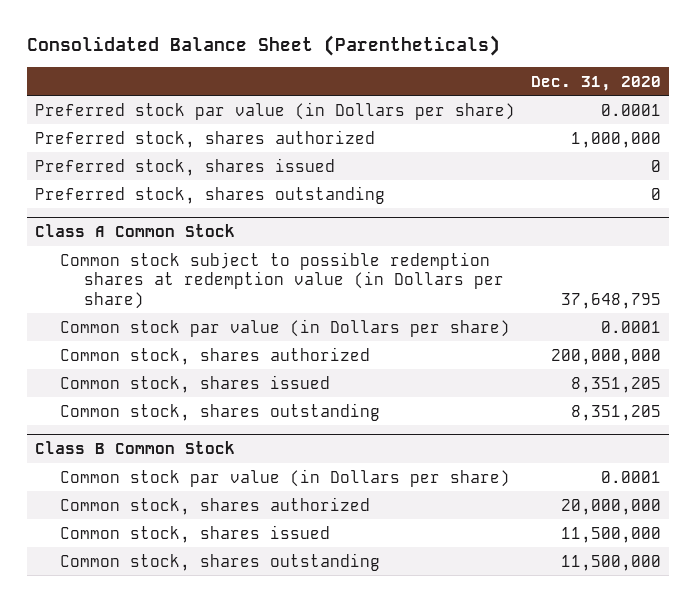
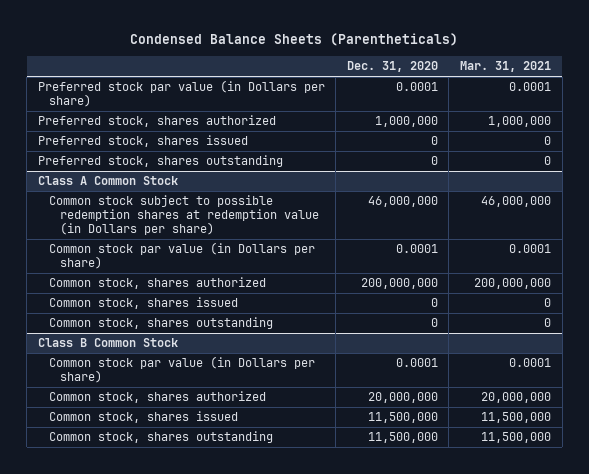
- Consolidated Balance Sheet (Parentheticals)
+ Condensed Balance Sheets (Parentheticals)
- | Dec. 31, 2020
+ | Dec. 31, 2020 | Mar. 31, 2021
@ Class A Common Stock
- Common stock subject to possible redemption shares at redemption value (in Dollars per share) | 37,648,795
+ Common stock subject to possible redemption shares at redemption value (in Dollars per share) | 46,000,000 | 46,000,000
- Common stock, shares issued | 8,351,205
- Common stock, shares outstanding | 8,351,205
+ Common stock, shares issued | 0 | 0
+ Common stock, shares outstanding | 0 | 0

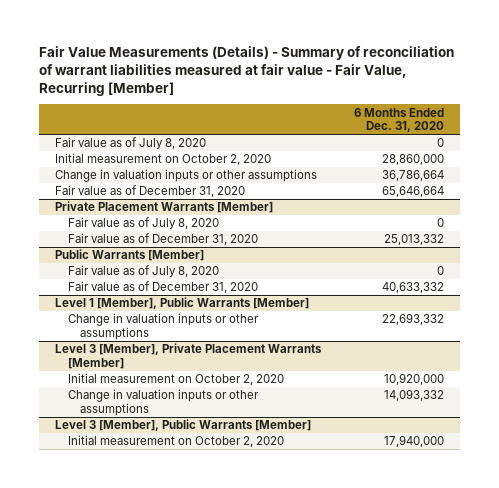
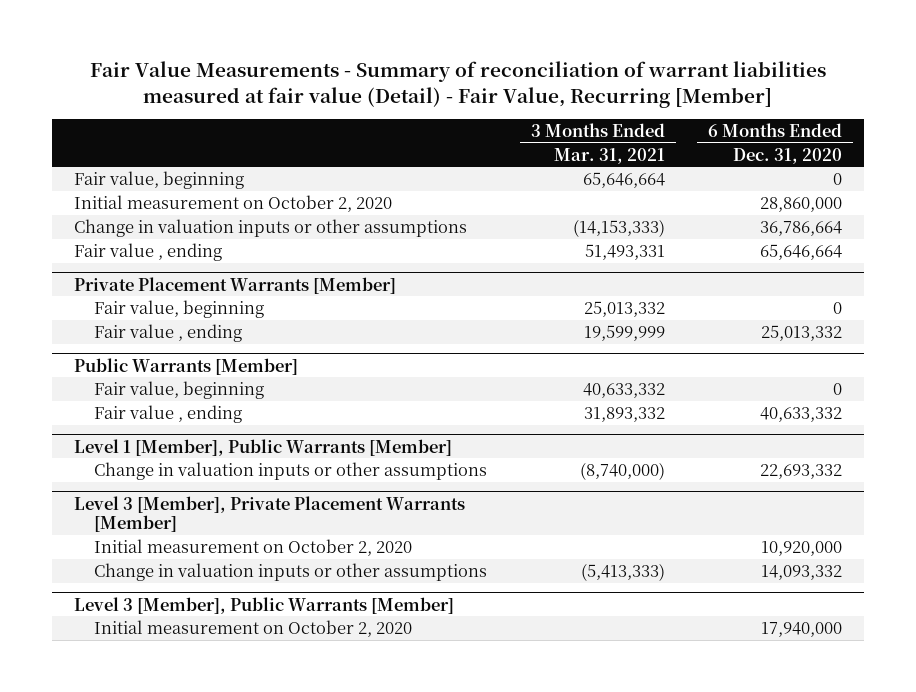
- Fair Value Measurements (Details) - Summary of reconciliation of warrant liabilities measured at fair value - Fair Value, Recurring [Member]
+ Fair Value Measurements - Summary of reconciliation of warrant liabilities measured at fair value (Detail) - Fair Value, Recurring [Member]
- | 6 Months Ended Dec. 31, 2020
+ | 3 Months Ended Mar. 31, 2021 | 6 Months Ended Dec. 31, 2020
- Fair value as of July 8, 2020 | 0
+ Fair value, beginning | 65,646,664 | 0
- Fair value as of December 31, 2020 | 65,646,664
+ Fair value , ending | 51,493,331 | 65,646,664
@ Private Placement Warrants [Member]
- Fair value as of July 8, 2020 | 0
- Fair value as of December 31, 2020 | 25,013,332
+ Fair value, beginning | 25,013,332 | 0
+ Fair value , ending | 19,599,999 | 25,013,332
@ Public Warrants [Member]
- Fair value as of July 8, 2020 | 0
- Fair value as of December 31, 2020 | 40,633,332
+ Fair value, beginning | 40,633,332 | 0
+ Fair value , ending | 31,893,332 | 40,633,332

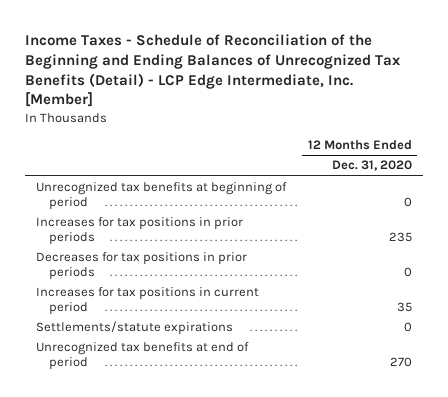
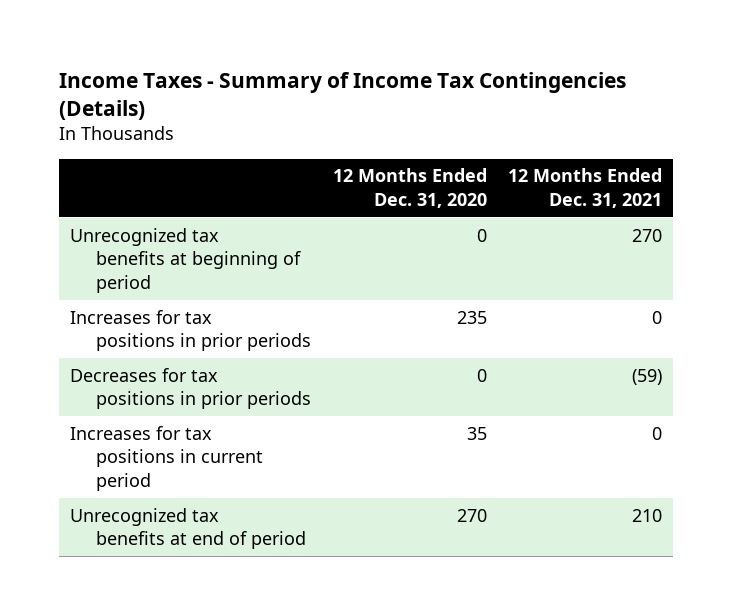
- Income Taxes - Schedule of Reconciliation of the Beginning and Ending Balances of Unrecognized Tax Benefits (Detail) - LCP Edge Intermediate, Inc. [Member]
+ Income Taxes - Summary of Income Tax Contingencies (Details)
- | 12 Months Ended Dec. 31, 2020
+ | 12 Months Ended Dec. 31, 2020 | 12 Months Ended Dec. 31, 2021
- Settlements/statute expirations | 0

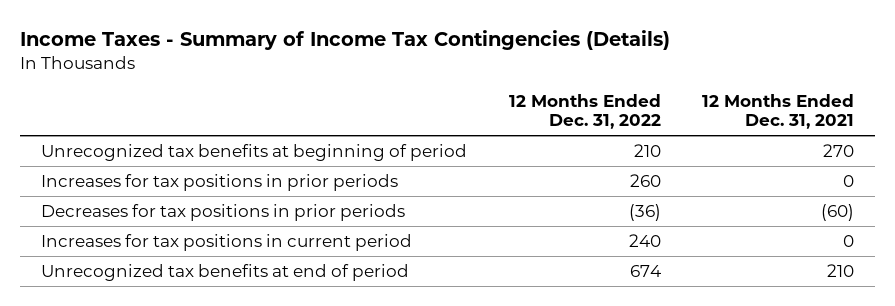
- | 12 Months Ended Dec. 31, 2020 | 12 Months Ended Dec. 31, 2021
+ | 12 Months Ended Dec. 31, 2022 | 12 Months Ended Dec. 31, 2021
- Decreases for tax positions in prior periods | 0 | (59)
+ Decreases for tax positions in prior periods | (36) | (60)

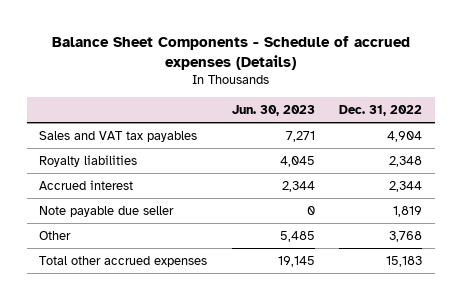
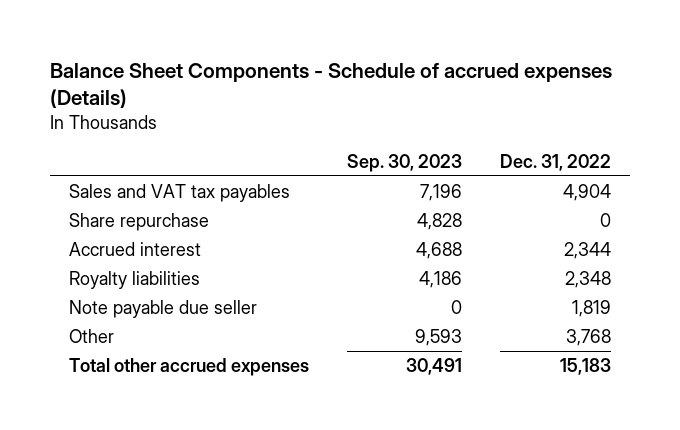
- | Jun. 30, 2023 | Dec. 31, 2022
+ | Sep. 30, 2023 | Dec. 31, 2022
+ Share repurchase | 4,828 | 0
moved down: Royalty liabilities | 4,186 | 2,348

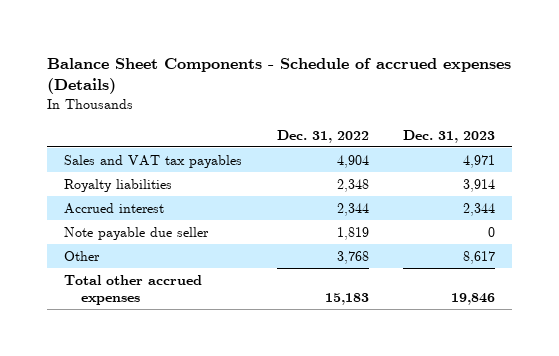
- | Sep. 30, 2023 | Dec. 31, 2022
+ | Dec. 31, 2022 | Dec. 31, 2023
- Share repurchase | 4,828 | 0
moved down: Accrued interest | 2,344 | 2,344

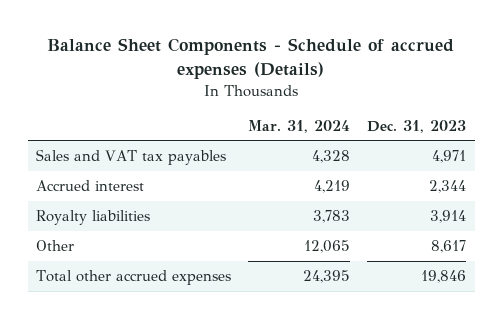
- | Dec. 31, 2022 | Dec. 31, 2023
+ | Mar. 31, 2024 | Dec. 31, 2023
- Note payable due seller | 1,819 | 0
moved down: Royalty liabilities | 3,783 | 3,914

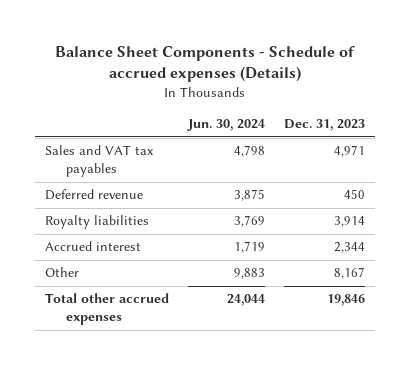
- | Mar. 31, 2024 | Dec. 31, 2023
+ | Jun. 30, 2024 | Dec. 31, 2023
+ Deferred revenue | 3,875 | 450
- Other | 12,065 | 8,617
moved down: Accrued interest | 1,719 | 2,344
+ Other | 9,883 | 8,167

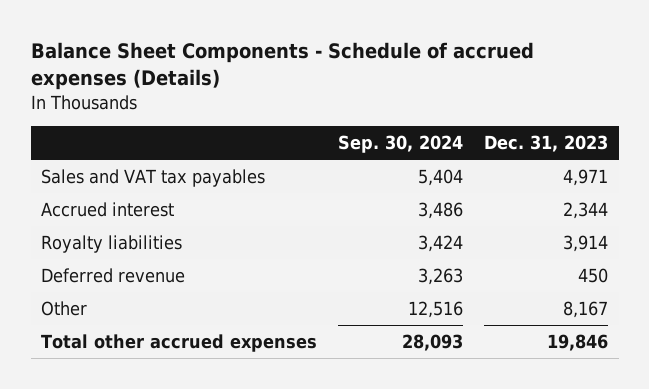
- | Jun. 30, 2024 | Dec. 31, 2023
+ | Sep. 30, 2024 | Dec. 31, 2023
moved down: Royalty liabilities | 3,424 | 3,914
moved down: Deferred revenue | 3,263 | 450

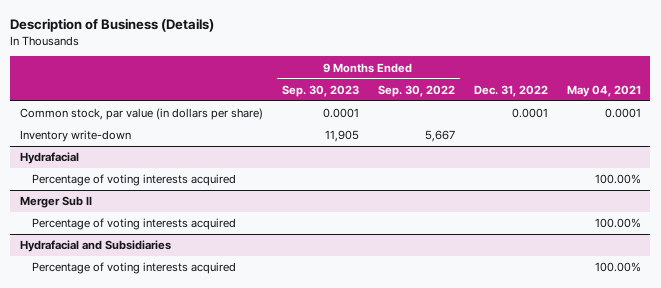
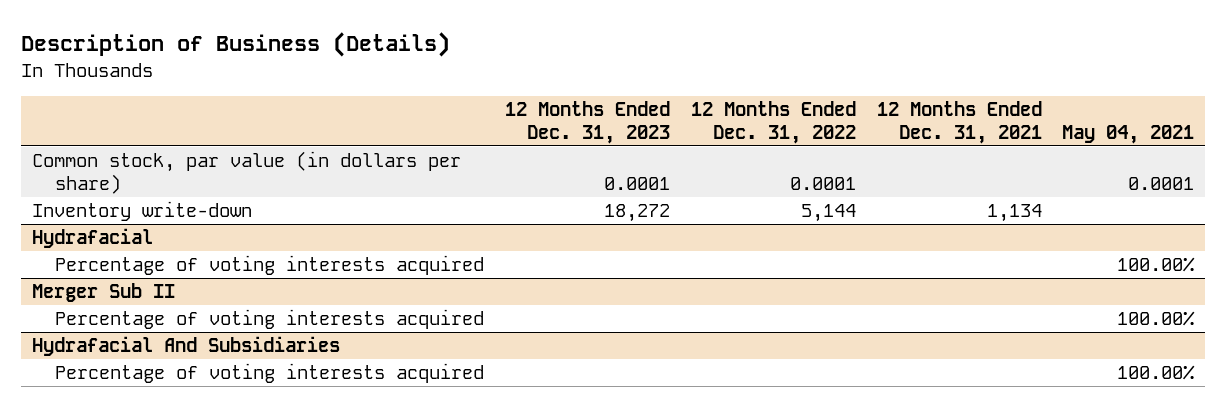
- | 9 Months Ended Sep. 30, 2023 | 9 Months Ended Sep. 30, 2022 | Dec. 31, 2022 | May 04, 2021
+ | 12 Months Ended Dec. 31, 2023 | 12 Months Ended Dec. 31, 2022 | 12 Months Ended Dec. 31, 2021 | May 04, 2021
- Hydrafacial and Subsidiaries
+ Hydrafacial And Subsidiaries

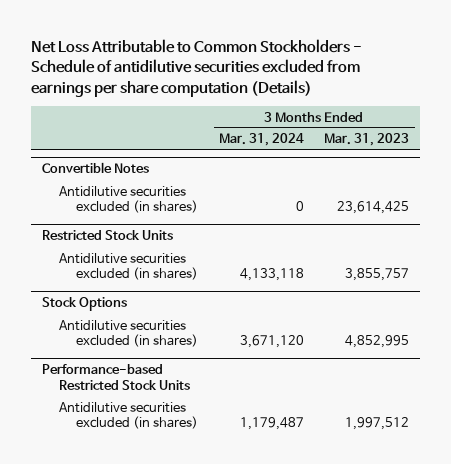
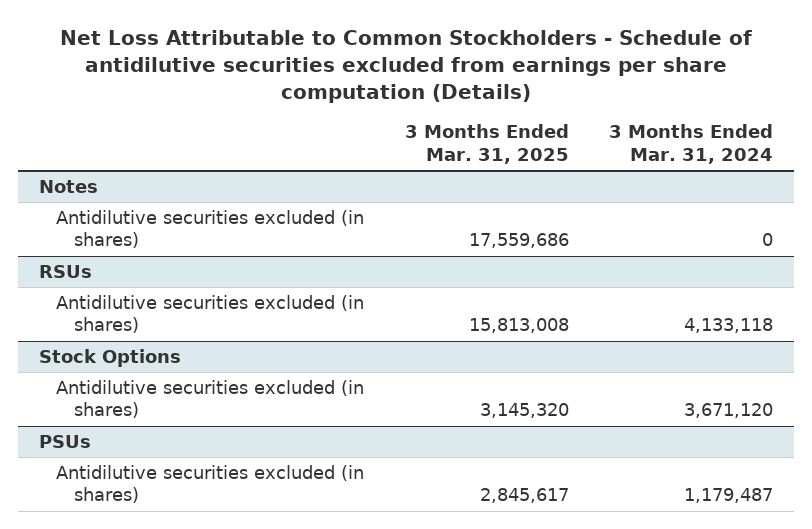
- | 3 Months Ended Mar. 31, 2024 | 3 Months Ended Mar. 31, 2023
+ | 3 Months Ended Mar. 31, 2025 | 3 Months Ended Mar. 31, 2024
- Convertible Notes
+ Notes
- Restricted Stock Units
+ RSUs
- Performance-based Restricted Stock Units
+ PSUs

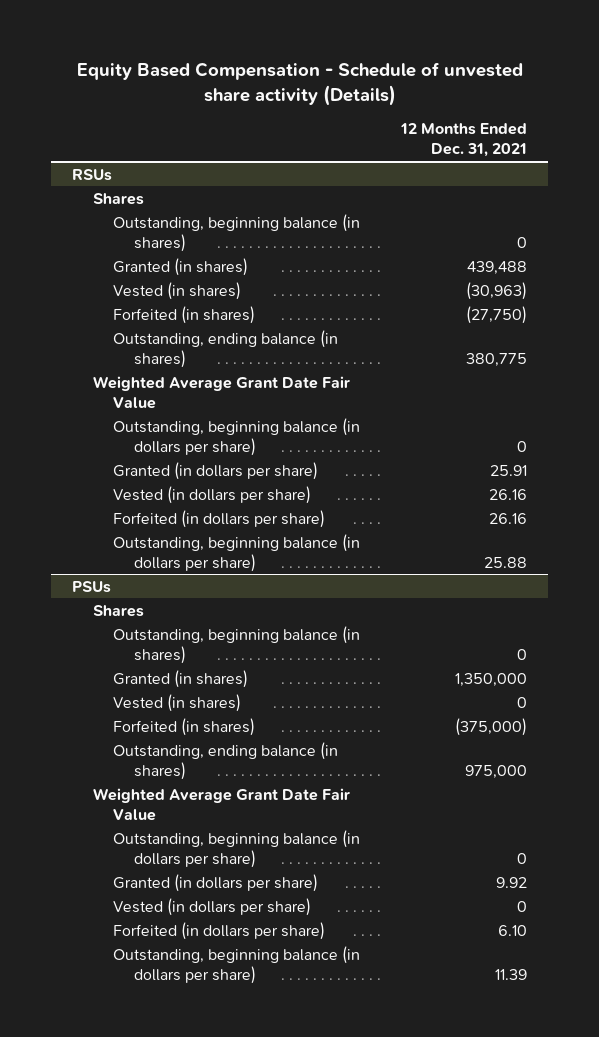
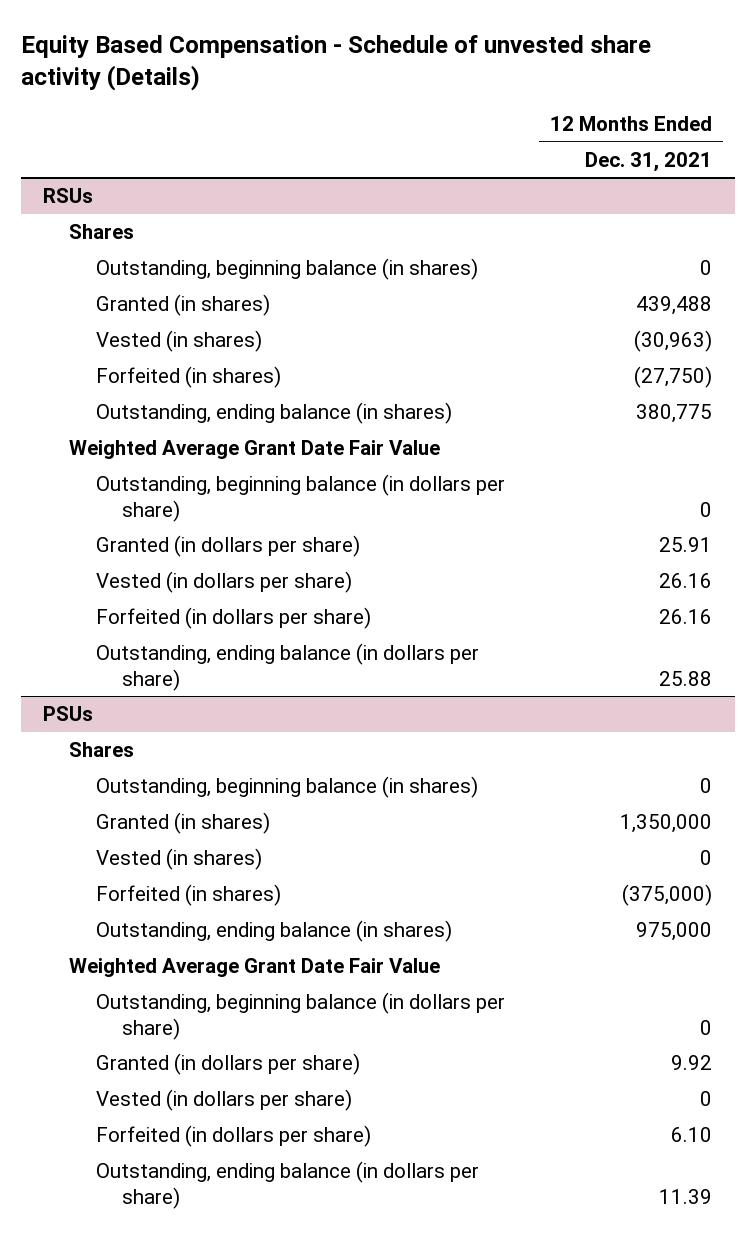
@ RSUs
- Outstanding, beginning balance (in dollars per share) | 25.88
+ Outstanding, ending balance (in dollars per share) | 25.88
@ PSUs
- Outstanding, beginning balance (in dollars per share) | 11.39
+ Outstanding, ending balance (in dollars per share) | 11.39

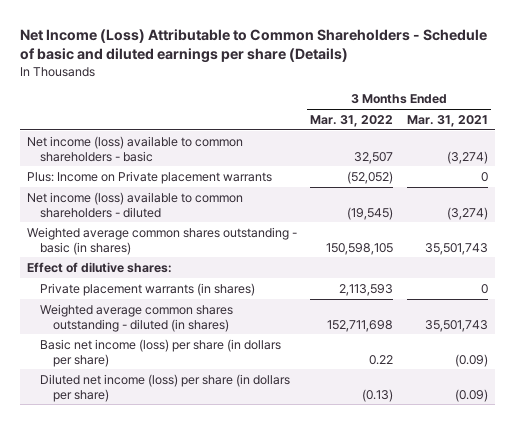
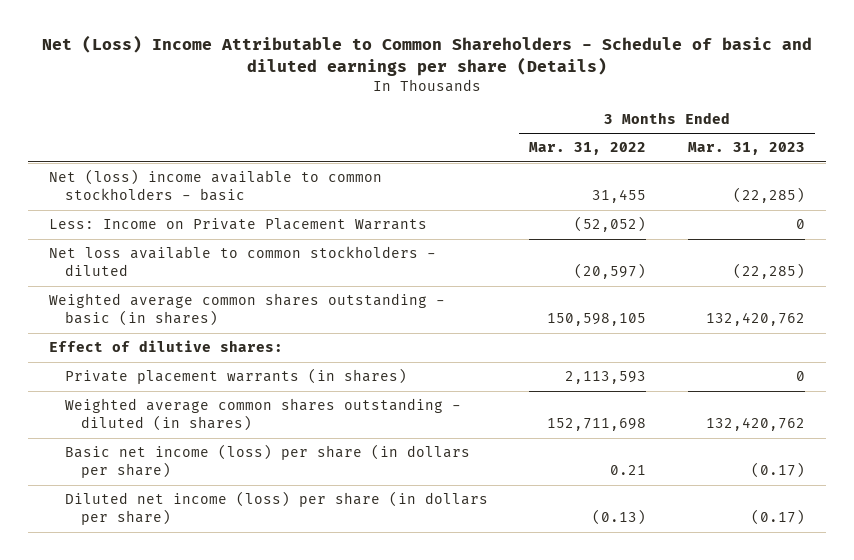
- Net Income (Loss) Attributable to Common Shareholders - Schedule of basic and diluted earnings per share (Details)
+ Net (Loss) Income Attributable to Common Shareholders - Schedule of basic and diluted earnings per share (Details)
- | 3 Months Ended Mar. 31, 2022 | 3 Months Ended Mar. 31, 2021
+ | 3 Months Ended Mar. 31, 2022 | 3 Months Ended Mar. 31, 2023
- Net income (loss) available to common shareholders - basic | 32,507 | (3,274)
- Plus: Income on Private placement warrants | (52,052) | 0
- Net income (loss) available to common shareholders - diluted | (19,545) | (3,274)
+ Net (loss) income available to common stockholders - basic | 31,455 | (22,285)
+ Less: Income on Private Placement Warrants | (52,052) | 0
+ Net loss available to common stockholders - diluted | (20,597) | (22,285)
- Basic net income (loss) per share (in dollars per share) | 0.22 | (0.09)
+ Basic net income (loss) per share (in dollars per share) | 0.21 | (0.17)

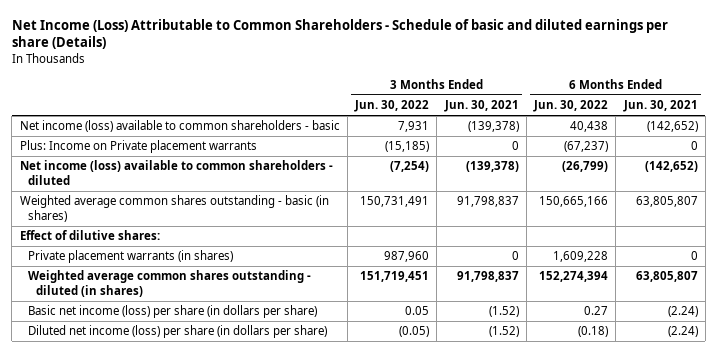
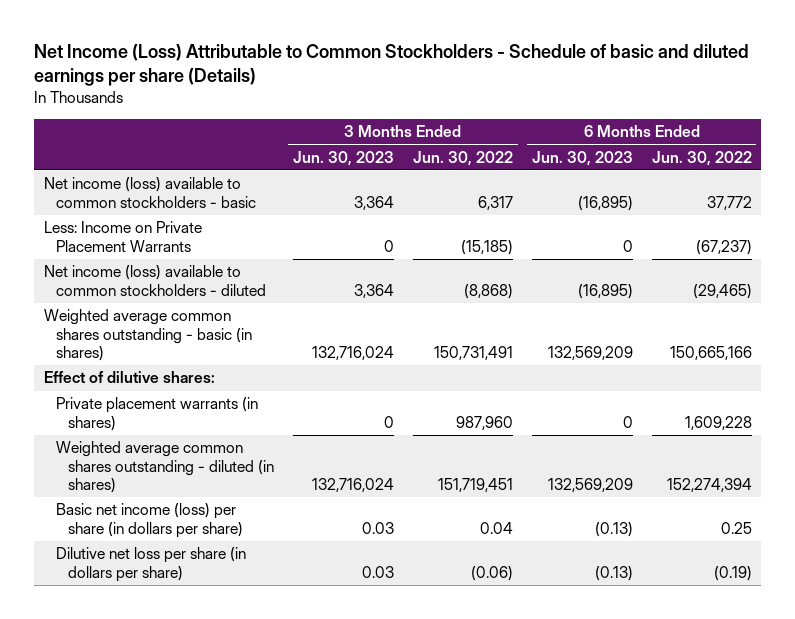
- Net Income (Loss) Attributable to Common Shareholders - Schedule of basic and diluted earnings per share (Details)
+ Net Income (Loss) Attributable to Common Stockholders - Schedule of basic and diluted earnings per share (Details)
- | 3 Months Ended Jun. 30, 2022 | 3 Months Ended Jun. 30, 2021 | 6 Months Ended Jun. 30, 2022 | 6 Months Ended Jun. 30, 2021
+ | 3 Months Ended Jun. 30, 2023 | 3 Months Ended Jun. 30, 2022 | 6 Months Ended Jun. 30, 2023 | 6 Months Ended Jun. 30, 2022
- Net income (loss) available to common shareholders - basic | 7,931 | (139,378) | 40,438 | (142,652)
- Plus: Income on Private placement warrants | (15,185) | 0 | (67,237) | 0
- Net income (loss) available to common shareholders - diluted | (7,254) | (139,378) | (26,799) | (142,652)
+ Net income (loss) available to common stockholders - basic | 3,364 | 6,317 | (16,895) | 37,772
+ Less: Income on Private Placement Warrants | 0 | (15,185) | 0 | (67,237)
+ Net income (loss) available to common stockholders - diluted | 3,364 | (8,868) | (16,895) | (29,465)
- Basic net income (loss) per share (in dollars per share) | 0.05 | (1.52) | 0.27 | (2.24)
- Diluted net income (loss) per share (in dollars per share) | (0.05) | (1.52) | (0.18) | (2.24)
+ Basic net income (loss) per share (in dollars per share) | 0.03 | 0.04 | (0.13) | 0.25
+ Dilutive net loss per share (in dollars per share) | 0.03 | (0.06) | (0.13) | (0.19)

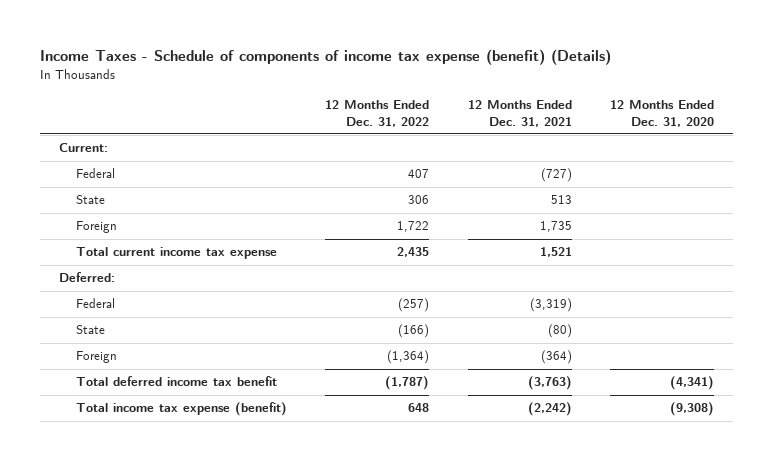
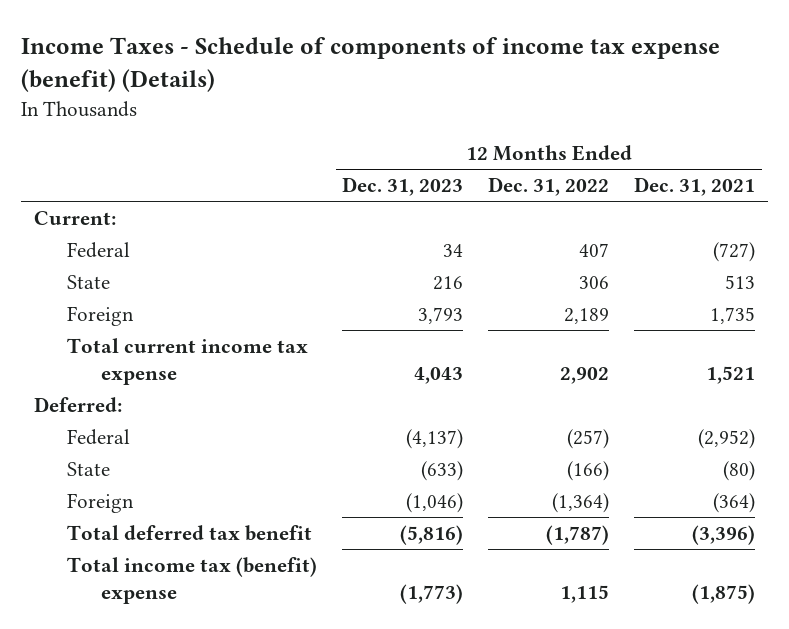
- | 12 Months Ended Dec. 31, 2022 | 12 Months Ended Dec. 31, 2021 | 12 Months Ended Dec. 31, 2020
+ | 12 Months Ended Dec. 31, 2023 | 12 Months Ended Dec. 31, 2022 | 12 Months Ended Dec. 31, 2021
- Foreign | 1,722 | 1,735 |
- Total current income tax expense | 2,435 | 1,521 |
+ Foreign | 3,793 | 2,189 | 1,735
+ Total current income tax expense | 4,043 | 2,902 | 1,521
- Federal | (257) | (3,319) |
+ Federal | (4,137) | (257) | (2,952)
- Total deferred income tax benefit | (1,787) | (3,763) | (4,341)
- Total income tax expense (benefit) | 648 | (2,242) | (9,308)
+ Total deferred tax benefit | (5,816) | (1,787) | (3,396)
+ Total income tax (benefit) expense | (1,773) | 1,115 | (1,875)

